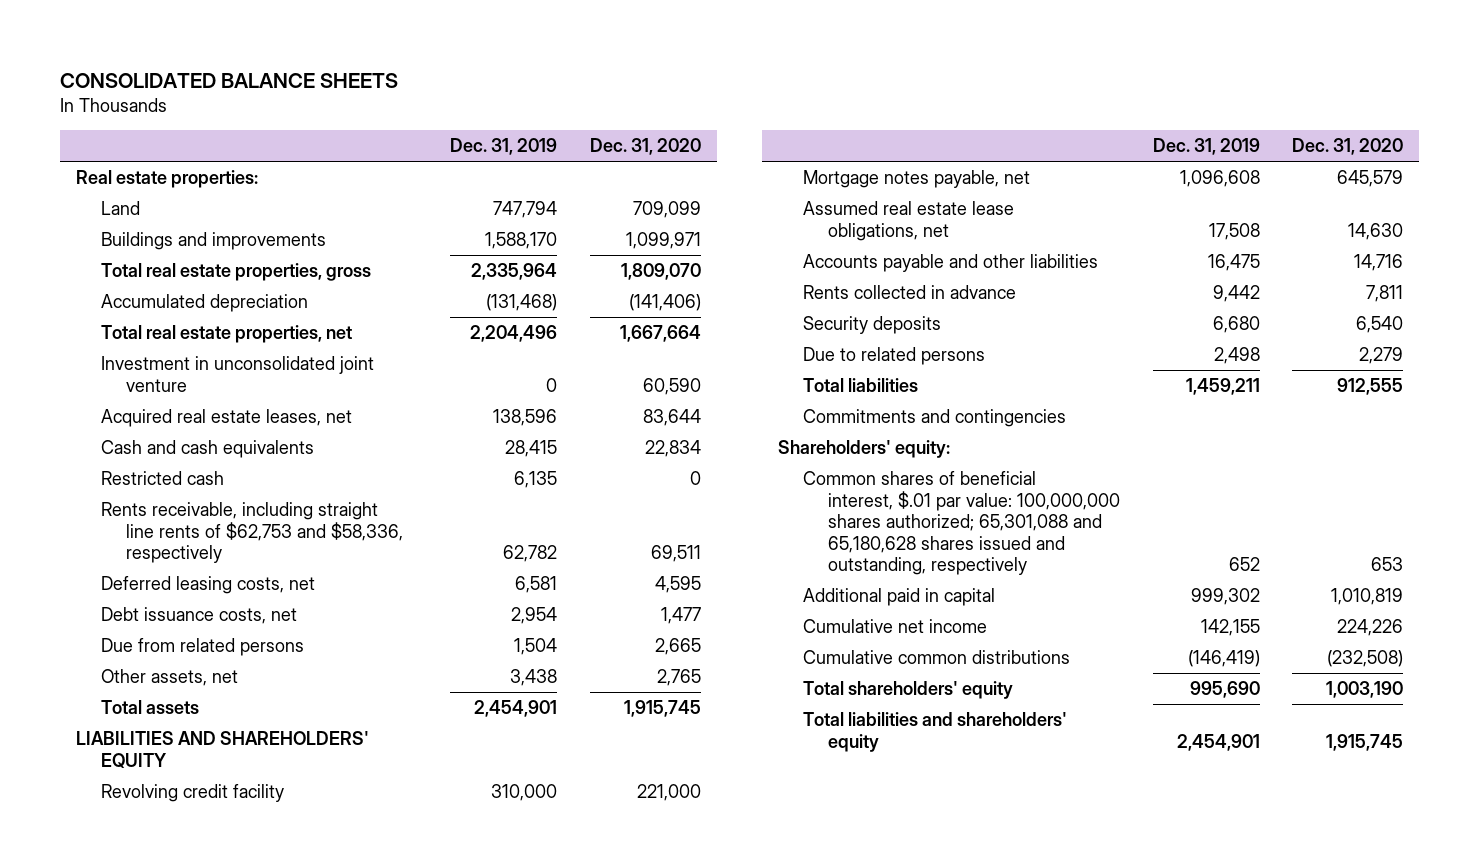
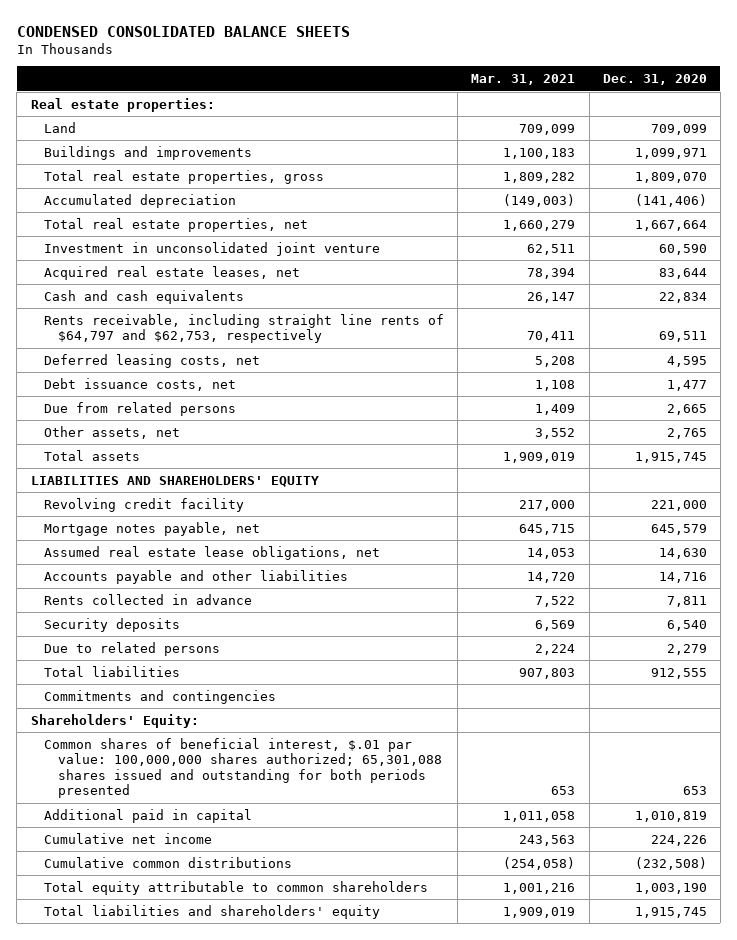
- CONSOLIDATED BALANCE SHEETS
+ CONDENSED CONSOLIDATED BALANCE SHEETS
- | Dec. 31, 2019 | Dec. 31, 2020
+ | Mar. 31, 2021 | Dec. 31, 2020
- Restricted cash | 6,135 | 0
- Rents receivable, including straight line rents of $62,753 and $58,336, respectively | 62,782 | 69,511
+ Rents receivable, including straight line rents of $64,797 and $62,753, respectively | 70,411 | 69,511
- Shareholders' equity:
- Common shares of beneficial interest, $.01 par value: 100,000,000 shares authorized; 65,301,088 and 65,180,628 shares issued and outstanding, respectively | 652 | 653
+ Shareholders' Equity:
+ Common shares of beneficial interest, $.01 par value: 100,000,000 shares authorized; 65,301,088 shares issued and outstanding for both periods presented | 653 | 653
- Total shareholders' equity | 995,690 | 1,003,190
+ Total equity attributable to common shareholders | 1,001,216 | 1,003,190

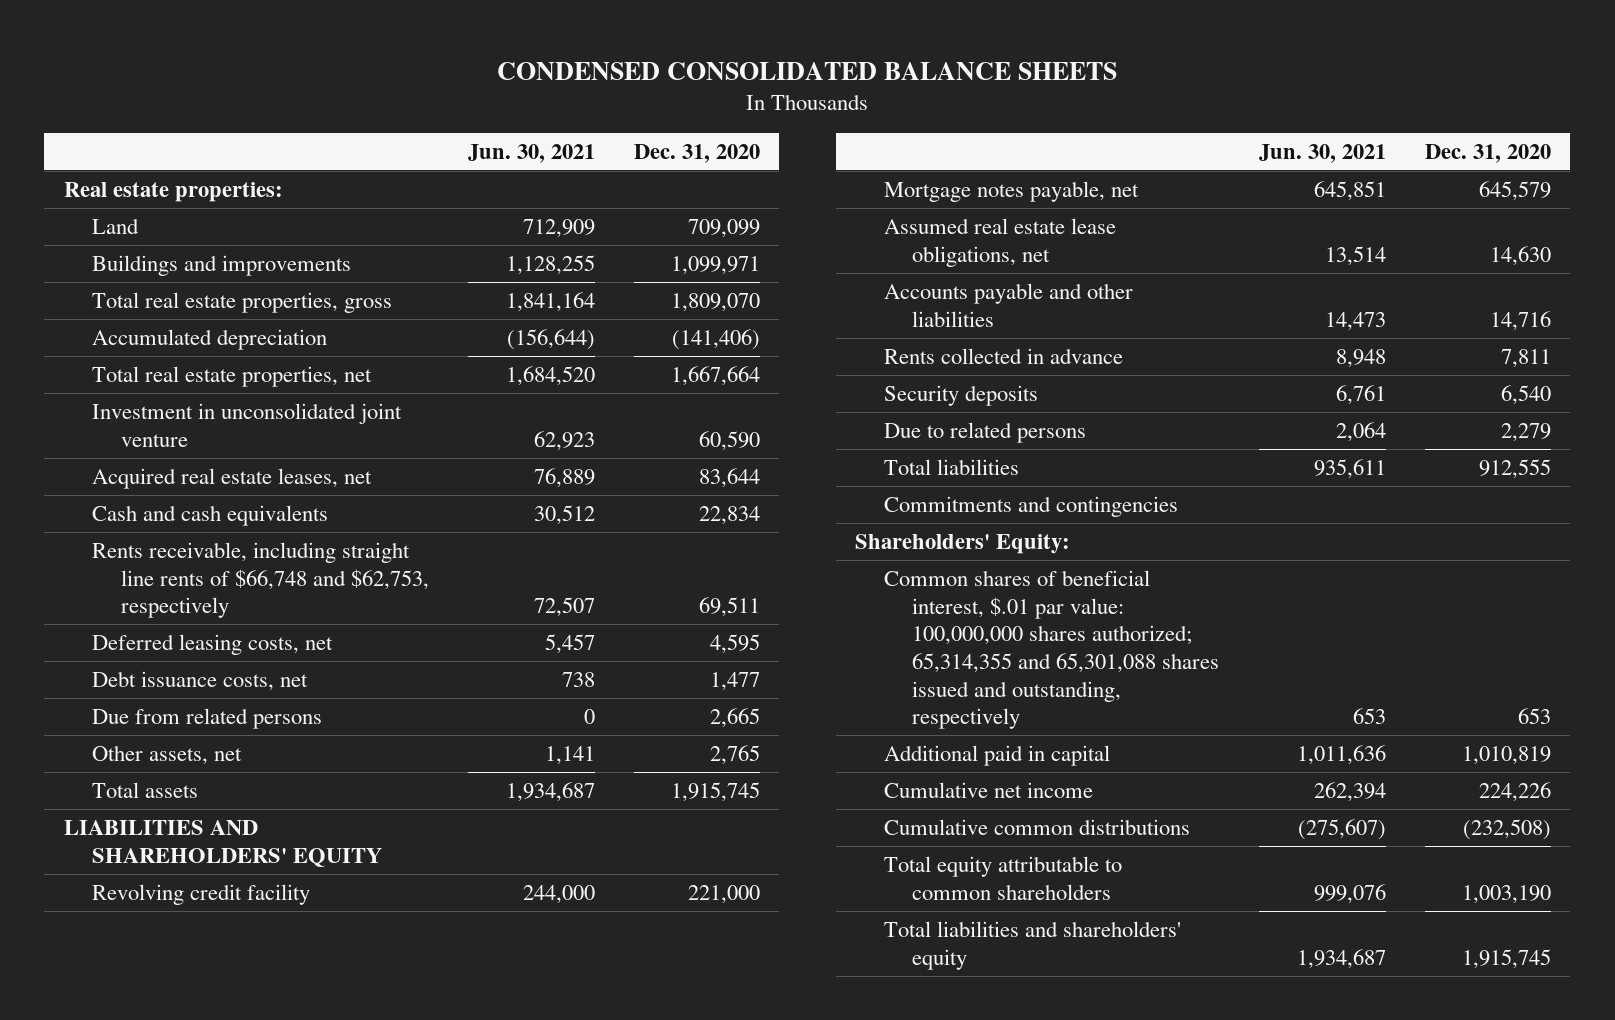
- | Mar. 31, 2021 | Dec. 31, 2020
+ | Jun. 30, 2021 | Dec. 31, 2020
- Rents receivable, including straight line rents of $64,797 and $62,753, respectively | 70,411 | 69,511
+ Rents receivable, including straight line rents of $66,748 and $62,753, respectively | 72,507 | 69,511
- Common shares of beneficial interest, $.01 par value: 100,000,000 shares authorized; 65,301,088 shares issued and outstanding for both periods presented | 653 | 653
+ Common shares of beneficial interest, $.01 par value: 100,000,000 shares authorized; 65,314,355 and 65,301,088 shares issued and outstanding, respectively | 653 | 653

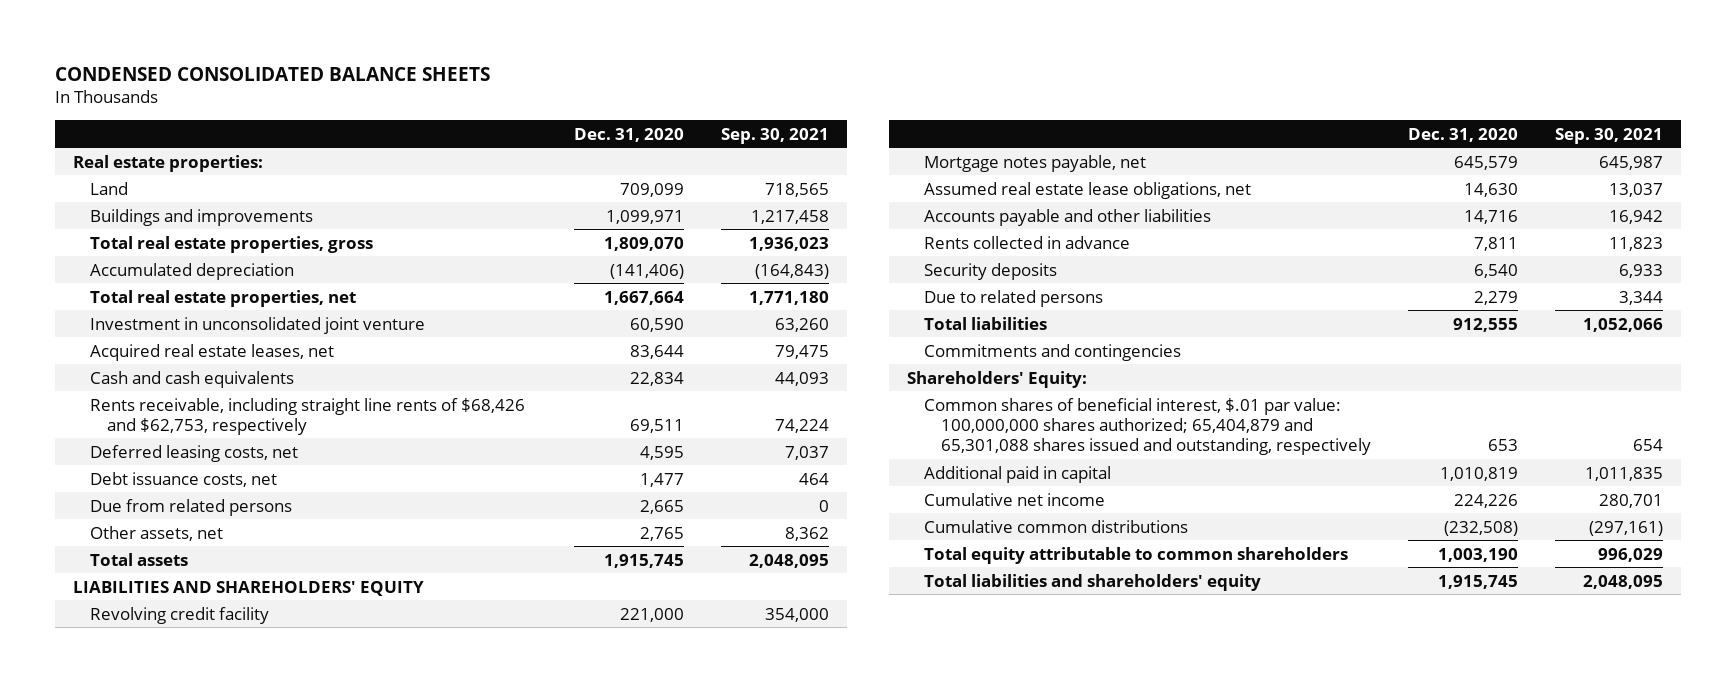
- | Jun. 30, 2021 | Dec. 31, 2020
+ | Dec. 31, 2020 | Sep. 30, 2021
- Rents receivable, including straight line rents of $66,748 and $62,753, respectively | 72,507 | 69,511
+ Rents receivable, including straight line rents of $68,426 and $62,753, respectively | 69,511 | 74,224
- Common shares of beneficial interest, $.01 par value: 100,000,000 shares authorized; 65,314,355 and 65,301,088 shares issued and outstanding, respectively | 653 | 653
+ Common shares of beneficial interest, $.01 par value: 100,000,000 shares authorized; 65,404,879 and 65,301,088 shares issued and outstanding, respectively | 653 | 654

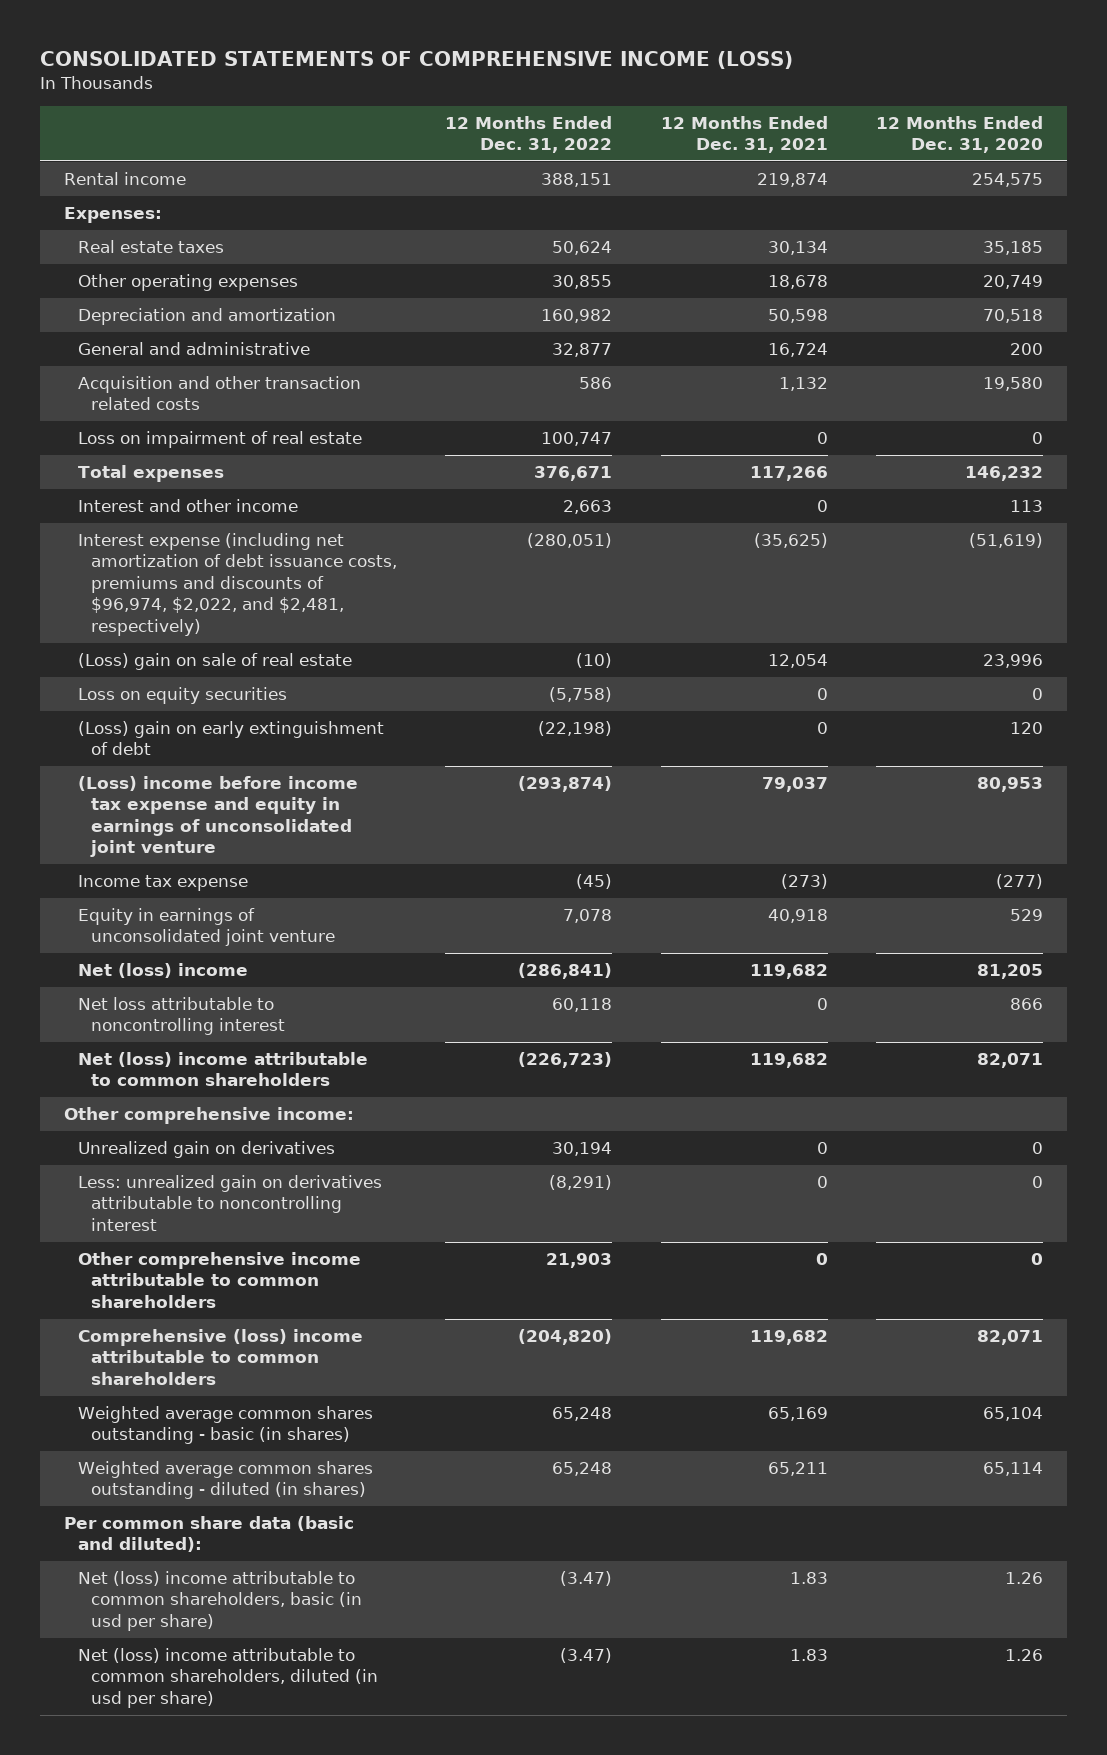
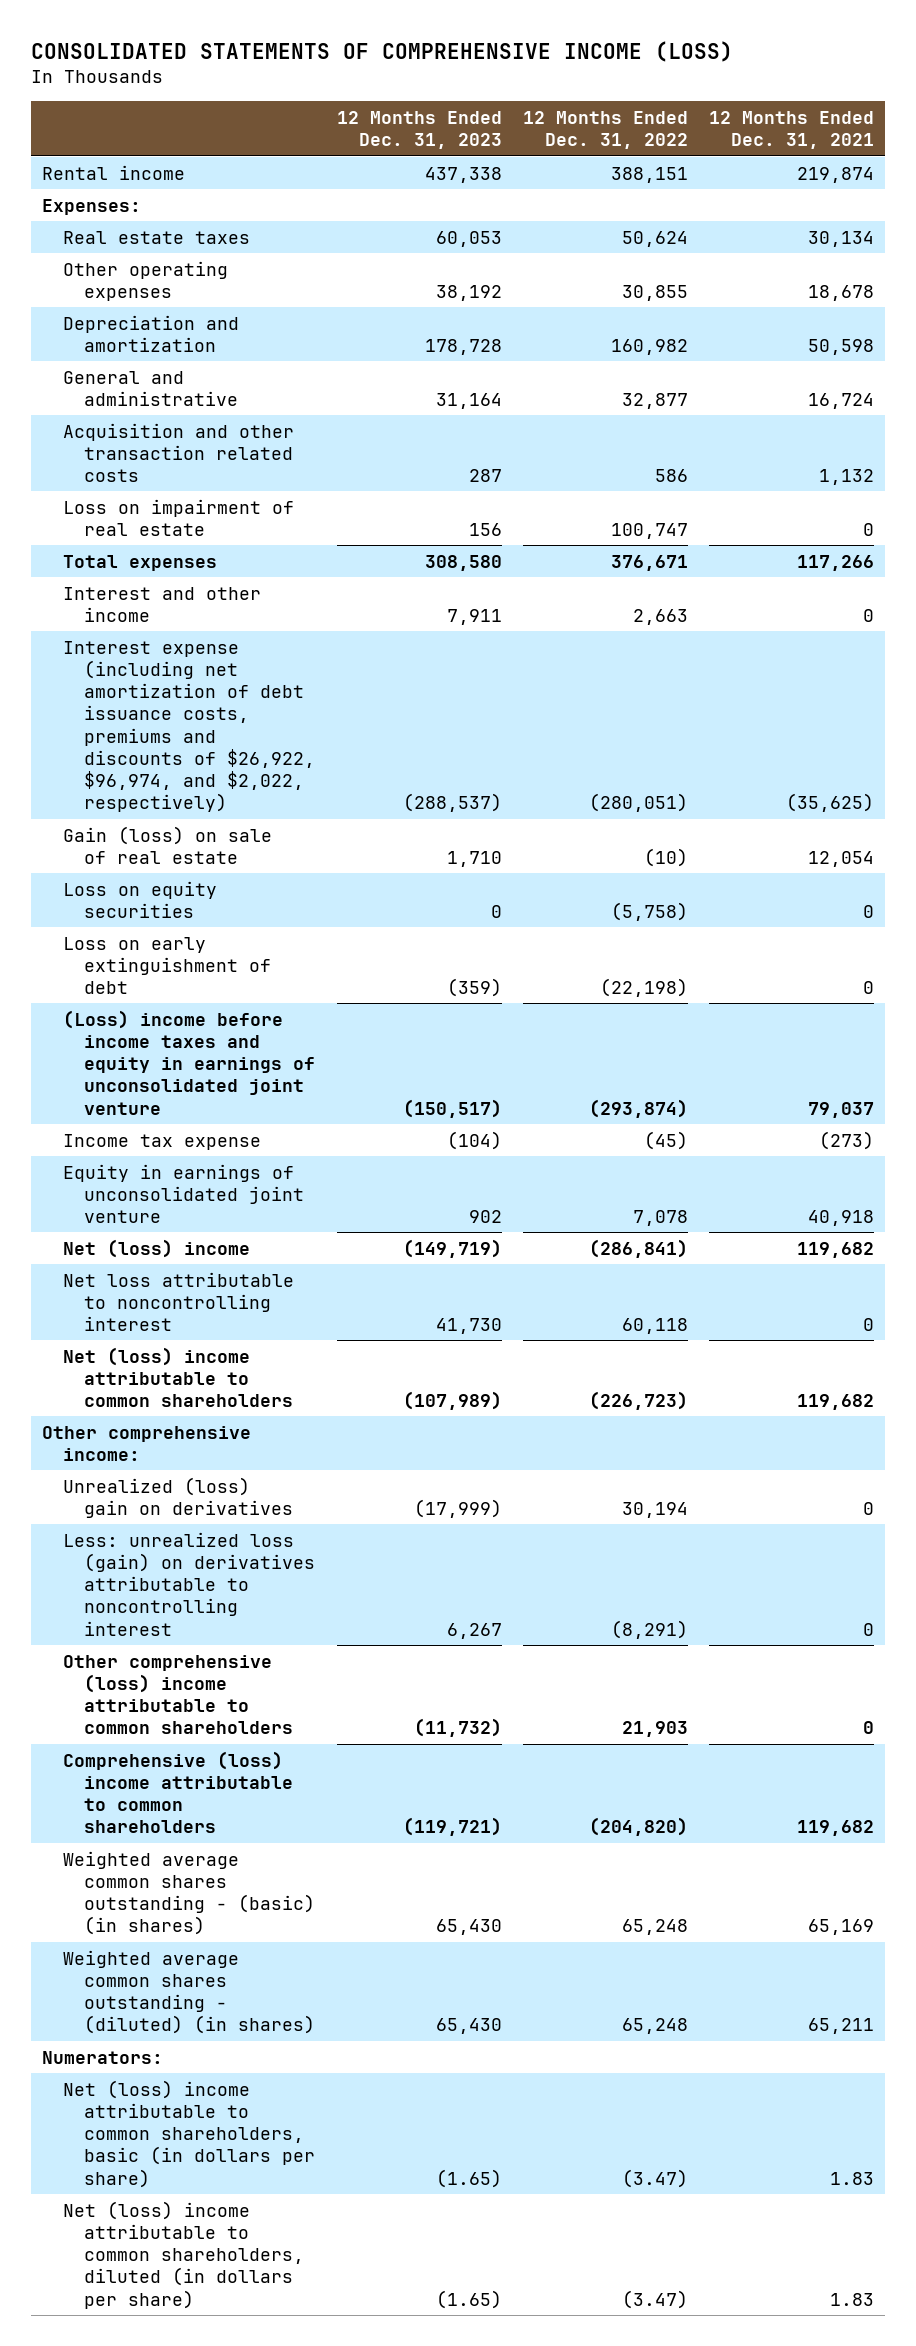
- | 12 Months Ended Dec. 31, 2022 | 12 Months Ended Dec. 31, 2021 | 12 Months Ended Dec. 31, 2020
+ | 12 Months Ended Dec. 31, 2023 | 12 Months Ended Dec. 31, 2022 | 12 Months Ended Dec. 31, 2021
- Interest expense (including net amortization of debt issuance costs, premiums and discounts of $96,974, $2,022, and $2,481, respectively) | (280,051) | (35,625) | (51,619)
- (Loss) gain on sale of real estate | (10) | 12,054 | 23,996
+ Interest expense (including net amortization of debt issuance costs, premiums and discounts of $26,922, $96,974, and $2,022, respectively) | (288,537) | (280,051) | (35,625)
+ Gain (loss) on sale of real estate | 1,710 | (10) | 12,054
- (Loss) gain on early extinguishment of debt | (22,198) | 0 | 120
- (Loss) income before income tax expense and equity in earnings of unconsolidated joint venture | (293,874) | 79,037 | 80,953
+ Loss on early extinguishment of debt | (359) | (22,198) | 0
+ (Loss) income before income taxes and equity in earnings of unconsolidated joint venture | (150,517) | (293,874) | 79,037
- Unrealized gain on derivatives | 30,194 | 0 | 0
- Less: unrealized gain on derivatives attributable to noncontrolling interest | (8,291) | 0 | 0
- Other comprehensive income attributable to common shareholders | 21,903 | 0 | 0
+ Unrealized (loss) gain on derivatives | (17,999) | 30,194 | 0
+ Less: unrealized loss (gain) on derivatives attributable to noncontrolling interest | 6,267 | (8,291) | 0
+ Other comprehensive (loss) income attributable to common shareholders | (11,732) | 21,903 | 0
- Weighted average common shares outstanding - basic (in shares) | 65,248 | 65,169 | 65,104
- Weighted average common shares outstanding - diluted (in shares) | 65,248 | 65,211 | 65,114
- Per common share data (basic and diluted):
- Net (loss) income attributable to common shareholders, basic (in usd per share) | (3.47) | 1.83 | 1.26
- Net (loss) income attributable to common shareholders, diluted (in usd per share) | (3.47) | 1.83 | 1.26
+ Weighted average common shares outstanding - (basic) (in shares) | 65,430 | 65,248 | 65,169
+ Weighted average common shares outstanding - (diluted) (in shares) | 65,430 | 65,248 | 65,211
+ Numerators:
+ Net (loss) income attributable to common shareholders, basic (in dollars per share) | (1.65) | (3.47) | 1.83
+ Net (loss) income attributable to common shareholders, diluted (in dollars per share) | (1.65) | (3.47) | 1.83

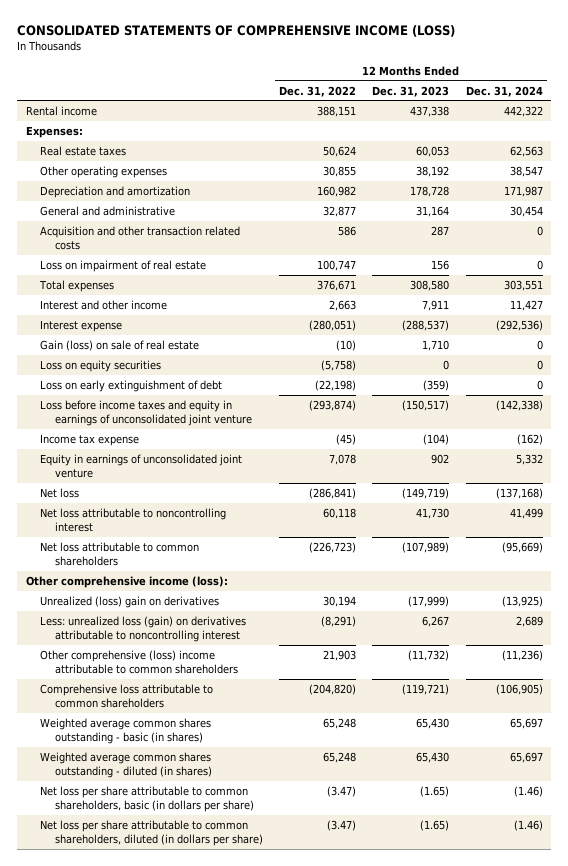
- | 12 Months Ended Dec. 31, 2023 | 12 Months Ended Dec. 31, 2022 | 12 Months Ended Dec. 31, 2021
+ | 12 Months Ended Dec. 31, 2022 | 12 Months Ended Dec. 31, 2023 | 12 Months Ended Dec. 31, 2024
- Interest expense (including net amortization of debt issuance costs, premiums and discounts of $26,922, $96,974, and $2,022, respectively) | (288,537) | (280,051) | (35,625)
+ Interest expense | (280,051) | (288,537) | (292,536)
- (Loss) income before income taxes and equity in earnings of unconsolidated joint venture | (150,517) | (293,874) | 79,037
+ Loss before income taxes and equity in earnings of unconsolidated joint venture | (293,874) | (150,517) | (142,338)
- Net (loss) income | (149,719) | (286,841) | 119,682
+ Net loss | (286,841) | (149,719) | (137,168)
- Net (loss) income attributable to common shareholders | (107,989) | (226,723) | 119,682
- Other comprehensive income:
+ Net loss attributable to common shareholders | (226,723) | (107,989) | (95,669)
+ Other comprehensive income (loss):
- Comprehensive (loss) income attributable to common shareholders | (119,721) | (204,820) | 119,682
- Weighted average common shares outstanding - (basic) (in shares) | 65,430 | 65,248 | 65,169
- Weighted average common shares outstanding - (diluted) (in shares) | 65,430 | 65,248 | 65,211
- Numerators:
- Net (loss) income attributable to common shareholders, basic (in dollars per share) | (1.65) | (3.47) | 1.83
- Net (loss) income attributable to common shareholders, diluted (in dollars per share) | (1.65) | (3.47) | 1.83
+ Comprehensive loss attributable to common shareholders | (204,820) | (119,721) | (106,905)
+ Weighted average common shares outstanding - basic (in shares) | 65,248 | 65,430 | 65,697
+ Weighted average common shares outstanding - diluted (in shares) | 65,248 | 65,430 | 65,697
+ Net loss per share attributable to common shareholders, basic (in dollars per share) | (3.47) | (1.65) | (1.46)
+ Net loss per share attributable to common shareholders, diluted (in dollars per share) | (3.47) | (1.65) | (1.46)

